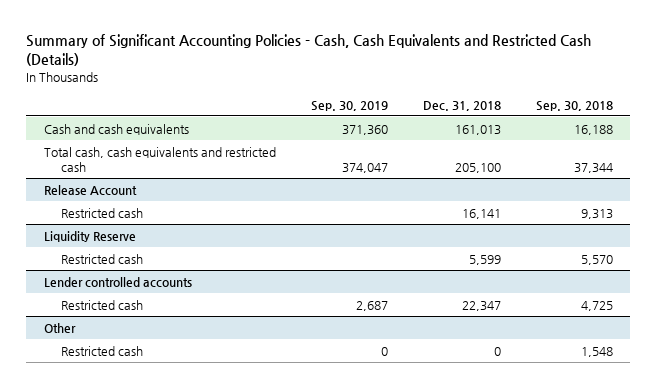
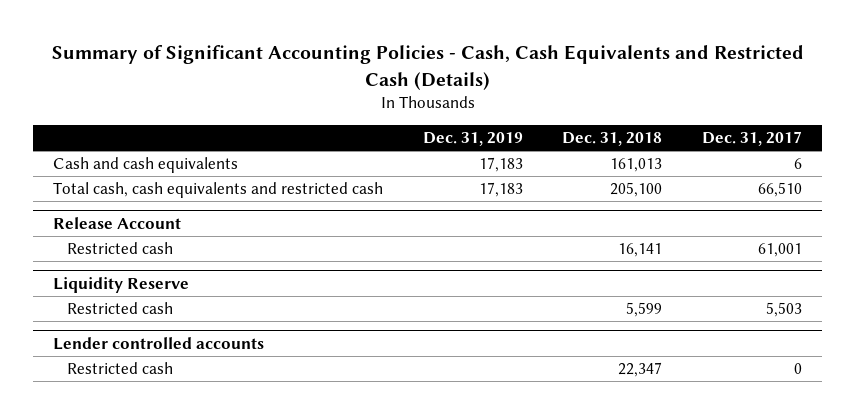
- | Sep. 30, 2019 | Dec. 31, 2018 | Sep. 30, 2018
+ | Dec. 31, 2019 | Dec. 31, 2018 | Dec. 31, 2017
- Other
- Restricted cash | 0 | 0 | 1,548

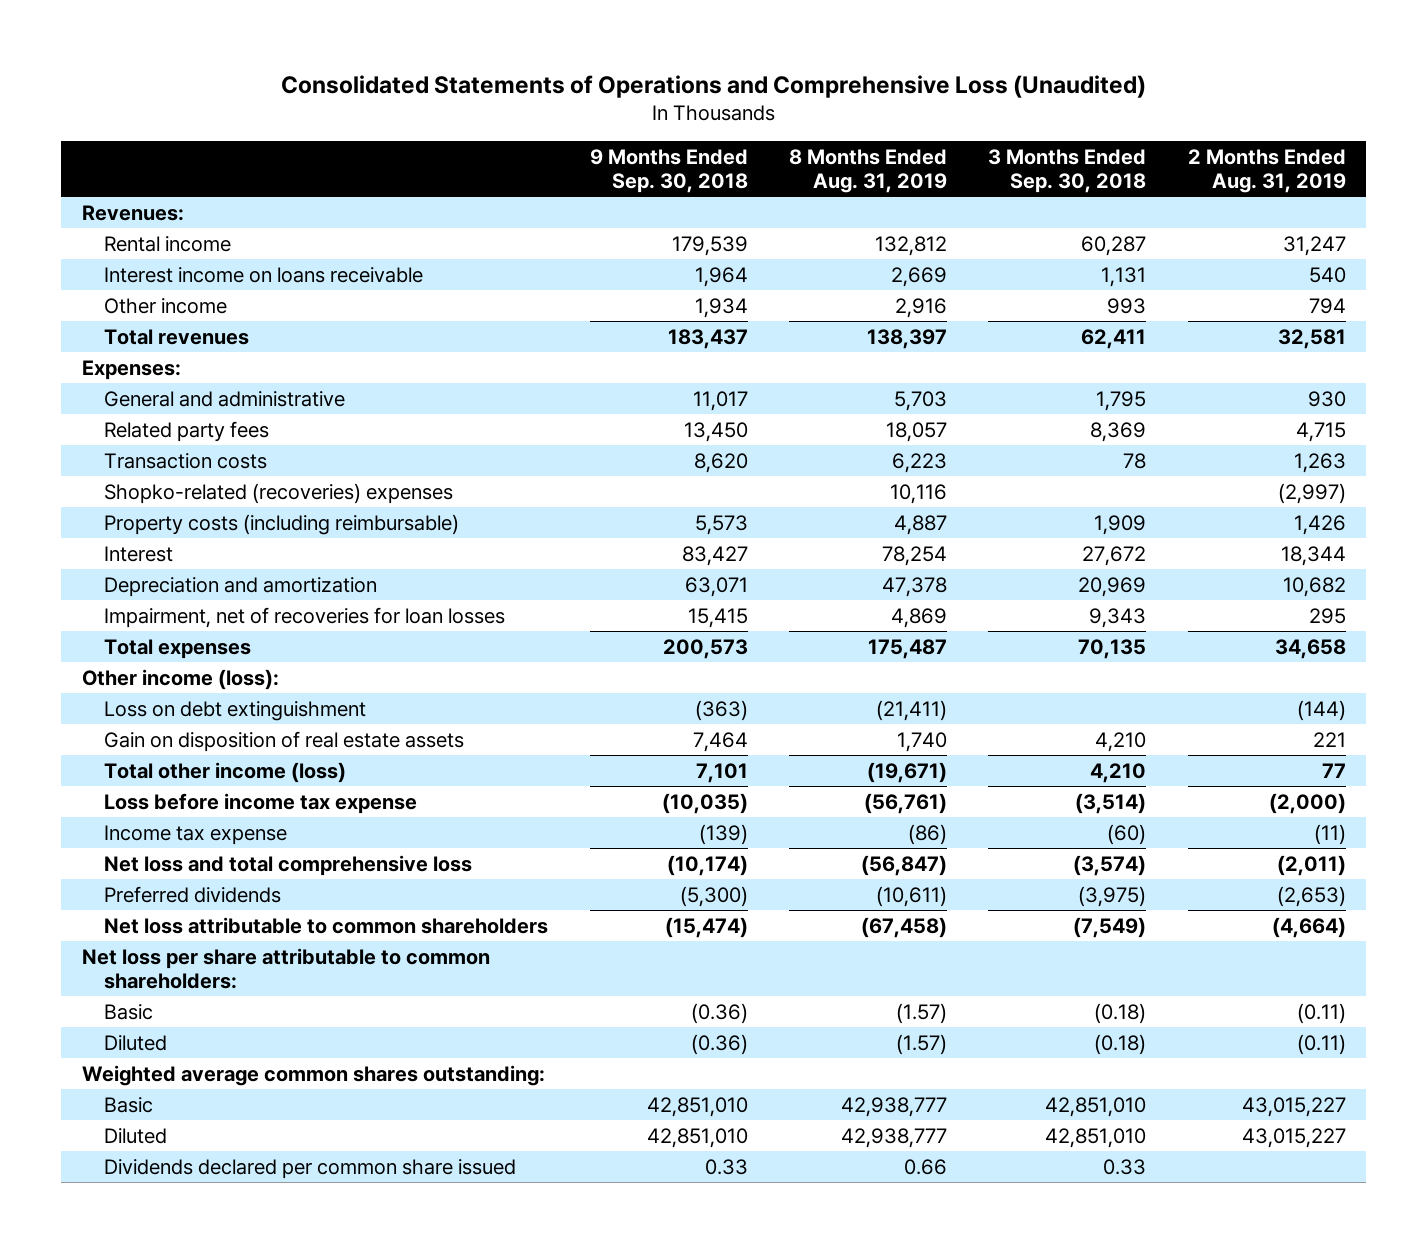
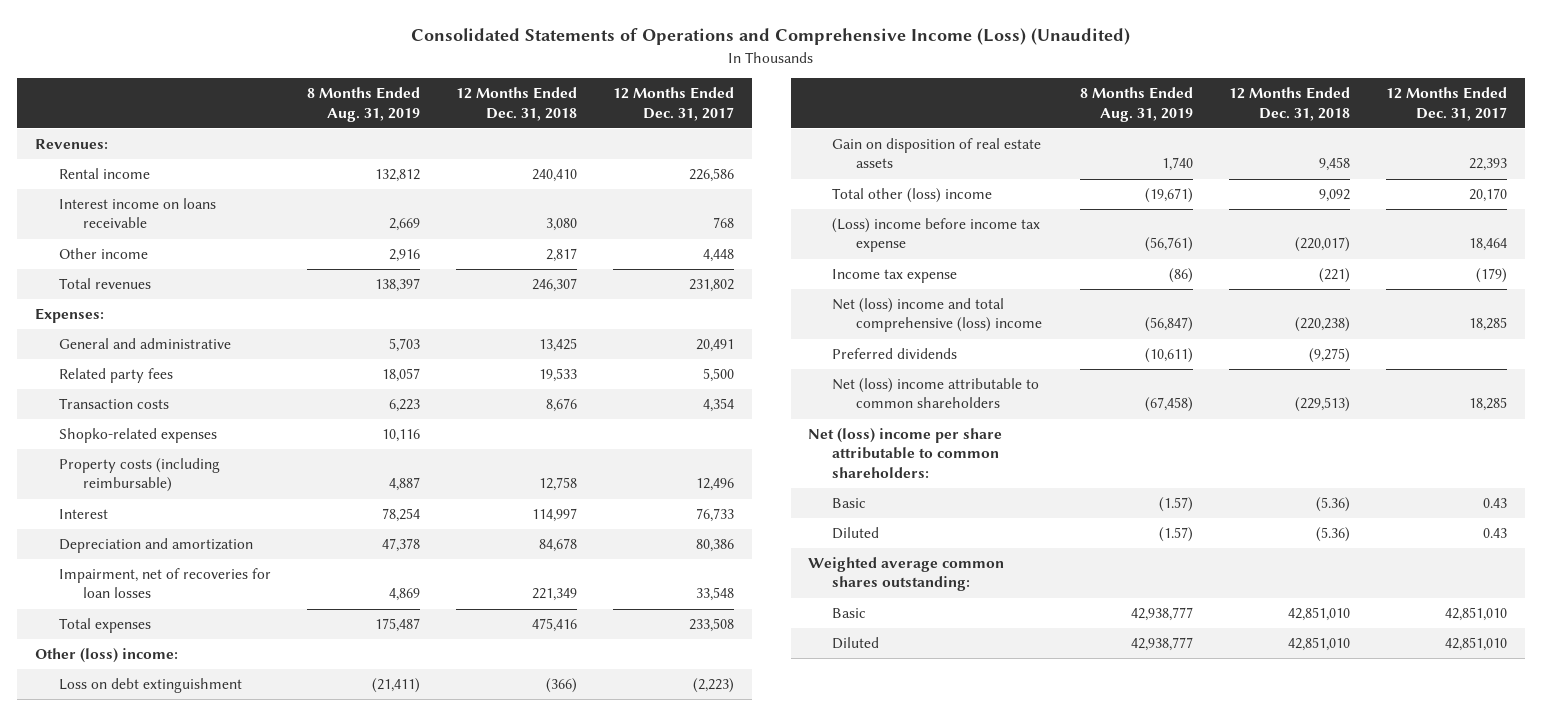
- Consolidated Statements of Operations and Comprehensive Loss (Unaudited)
+ Consolidated Statements of Operations and Comprehensive Income (Loss) (Unaudited)
- | 9 Months Ended Sep. 30, 2018 | 8 Months Ended Aug. 31, 2019 | 3 Months Ended Sep. 30, 2018 | 2 Months Ended Aug. 31, 2019
+ | 8 Months Ended Aug. 31, 2019 | 12 Months Ended Dec. 31, 2018 | 12 Months Ended Dec. 31, 2017
- Shopko-related (recoveries) expenses | | 10,116 | | (2,997)
+ Shopko-related expenses | 10,116 | |
- Other income (loss):
+ Other (loss) income:
- Total other income (loss) | 7,101 | (19,671) | 4,210 | 77
- Loss before income tax expense | (10,035) | (56,761) | (3,514) | (2,000)
+ Total other (loss) income | (19,671) | 9,092 | 20,170
+ (Loss) income before income tax expense | (56,761) | (220,017) | 18,464
- Net loss and total comprehensive loss | (10,174) | (56,847) | (3,574) | (2,011)
+ Net (loss) income and total comprehensive (loss) income | (56,847) | (220,238) | 18,285
- Net loss attributable to common shareholders | (15,474) | (67,458) | (7,549) | (4,664)
- Net loss per share attributable to common shareholders:
+ Net (loss) income attributable to common shareholders | (67,458) | (229,513) | 18,285
+ Net (loss) income per share attributable to common shareholders:
- Dividends declared per common share issued | 0.33 | 0.66 | 0.33 |

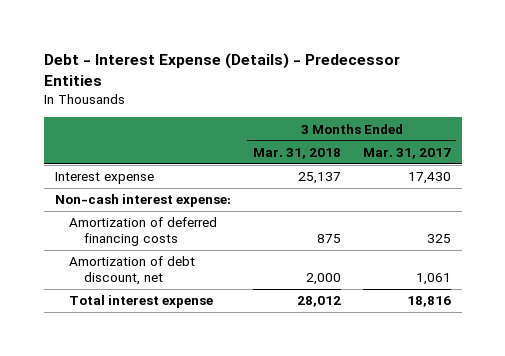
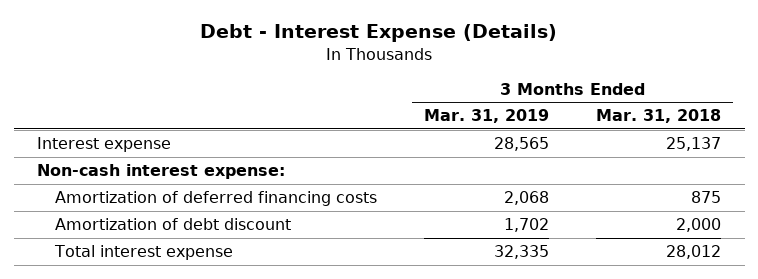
- Debt - Interest Expense (Details) - Predecessor Entities
+ Debt - Interest Expense (Details)
- | 3 Months Ended Mar. 31, 2018 | 3 Months Ended Mar. 31, 2017
+ | 3 Months Ended Mar. 31, 2019 | 3 Months Ended Mar. 31, 2018
- Amortization of debt discount, net | 2,000 | 1,061
+ Amortization of debt discount | 1,702 | 2,000

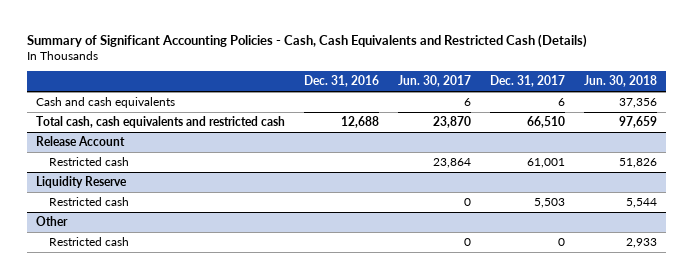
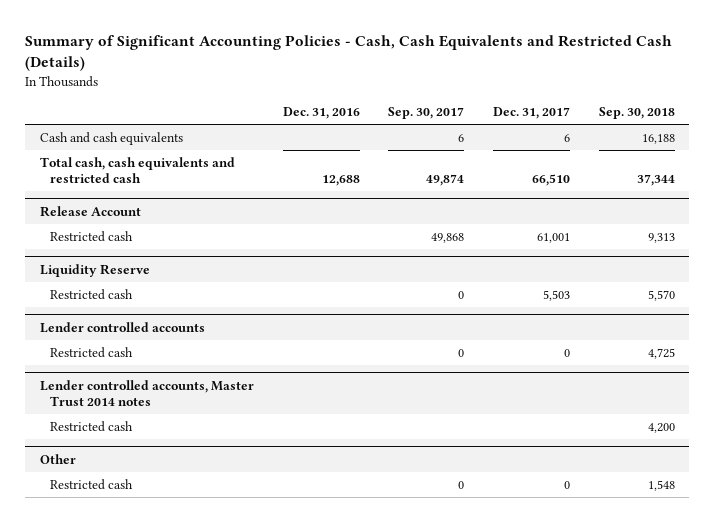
- | Dec. 31, 2016 | Jun. 30, 2017 | Dec. 31, 2017 | Jun. 30, 2018
+ | Dec. 31, 2016 | Sep. 30, 2017 | Dec. 31, 2017 | Sep. 30, 2018
+ Lender controlled accounts
+ Restricted cash | | 0 | 0 | 4,725
+ Lender controlled accounts, Master Trust 2014 notes
+ Restricted cash | | | | 4,200

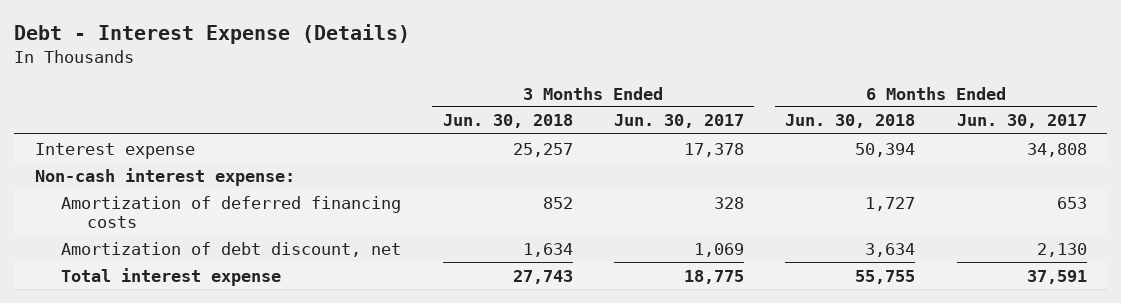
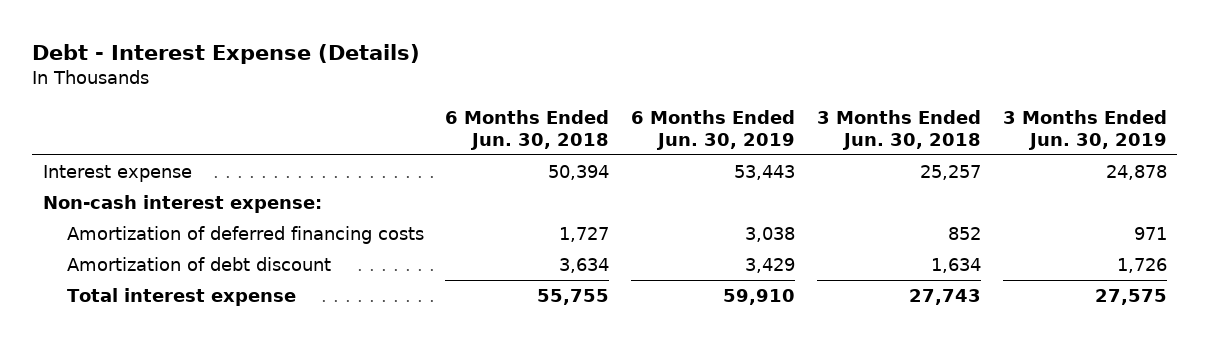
- | 3 Months Ended Jun. 30, 2018 | 3 Months Ended Jun. 30, 2017 | 6 Months Ended Jun. 30, 2018 | 6 Months Ended Jun. 30, 2017
+ | 6 Months Ended Jun. 30, 2018 | 6 Months Ended Jun. 30, 2019 | 3 Months Ended Jun. 30, 2018 | 3 Months Ended Jun. 30, 2019
- Amortization of debt discount, net | 1,634 | 1,069 | 3,634 | 2,130
+ Amortization of debt discount | 3,634 | 3,429 | 1,634 | 1,726

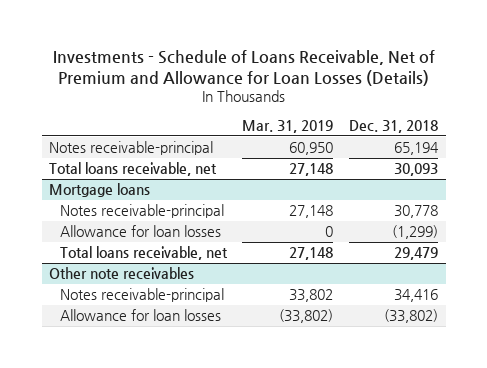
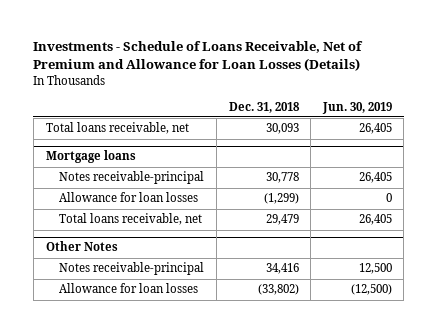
- | Mar. 31, 2019 | Dec. 31, 2018
+ | Dec. 31, 2018 | Jun. 30, 2019
- Notes receivable-principal | 60,950 | 65,194
- Other note receivables
+ Other Notes

